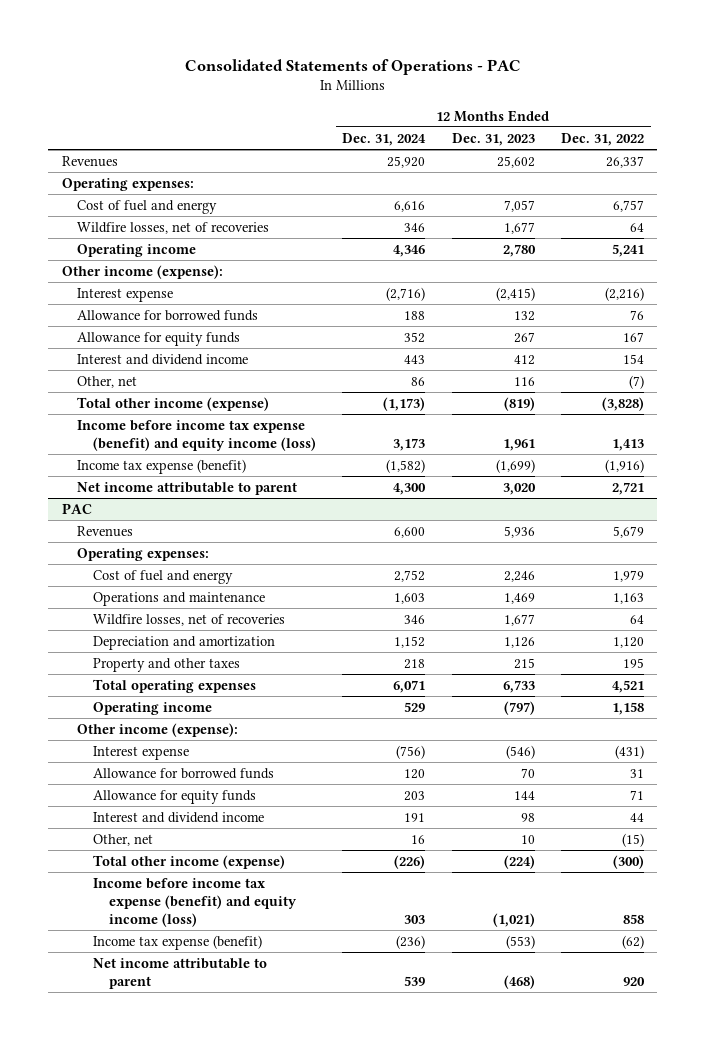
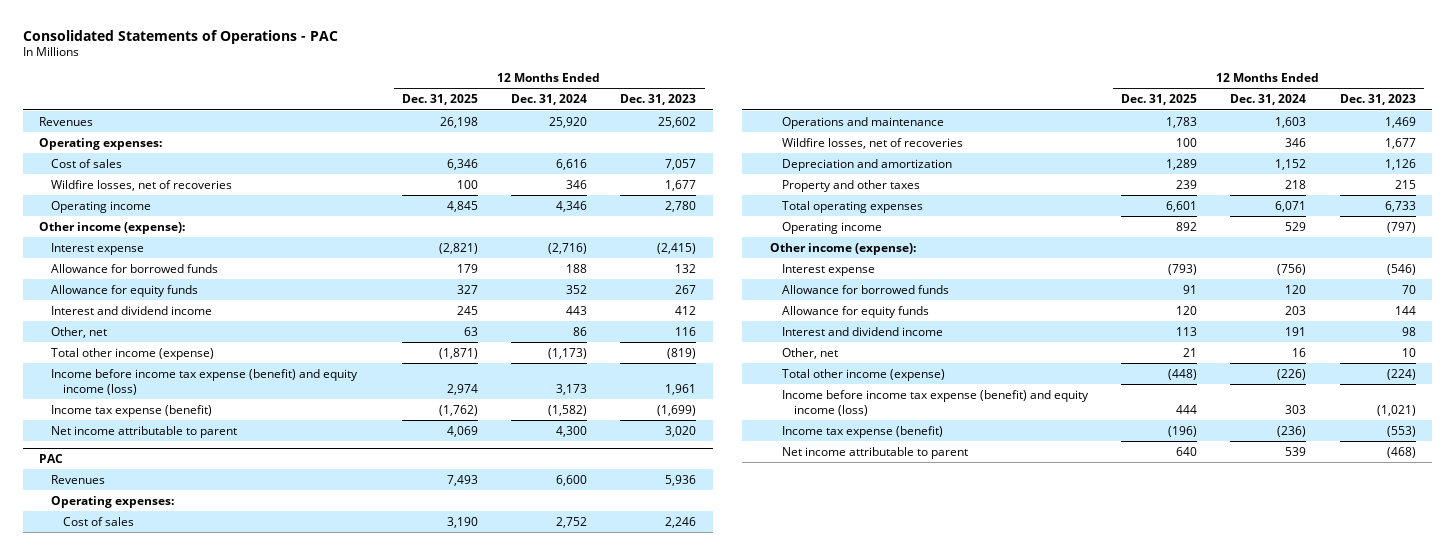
- | 12 Months Ended Dec. 31, 2024 | 12 Months Ended Dec. 31, 2023 | 12 Months Ended Dec. 31, 2022
+ | 12 Months Ended Dec. 31, 2025 | 12 Months Ended Dec. 31, 2024 | 12 Months Ended Dec. 31, 2023
- Cost of fuel and energy | 6,616 | 7,057 | 6,757
+ Cost of sales | 6,346 | 6,616 | 7,057
@ PAC
- Cost of fuel and energy | 2,752 | 2,246 | 1,979
+ Cost of sales | 3,190 | 2,752 | 2,246

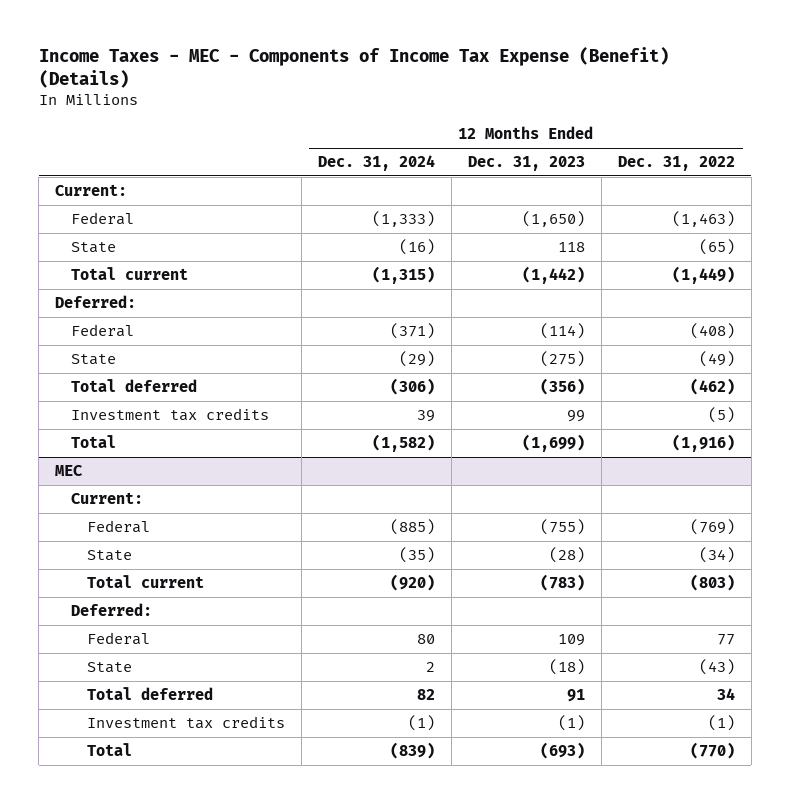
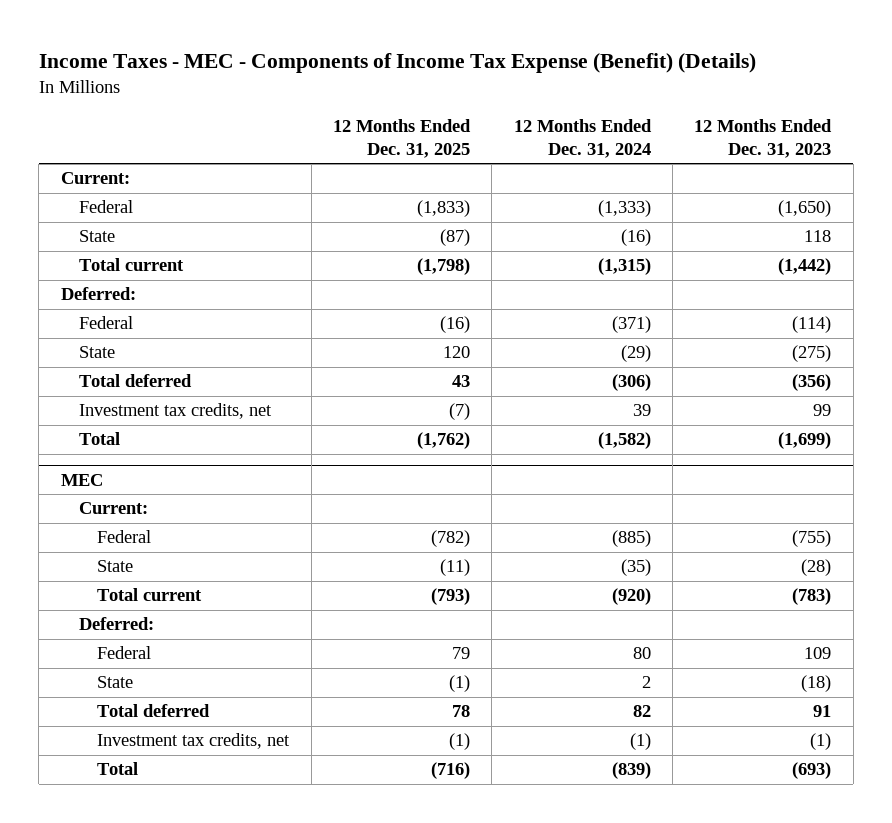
- | 12 Months Ended Dec. 31, 2024 | 12 Months Ended Dec. 31, 2023 | 12 Months Ended Dec. 31, 2022
+ | 12 Months Ended Dec. 31, 2025 | 12 Months Ended Dec. 31, 2024 | 12 Months Ended Dec. 31, 2023
- Investment tax credits | 39 | 99 | (5)
+ Investment tax credits, net | (7) | 39 | 99
@ MEC
- Investment tax credits | (1) | (1) | (1)
+ Investment tax credits, net | (1) | (1) | (1)

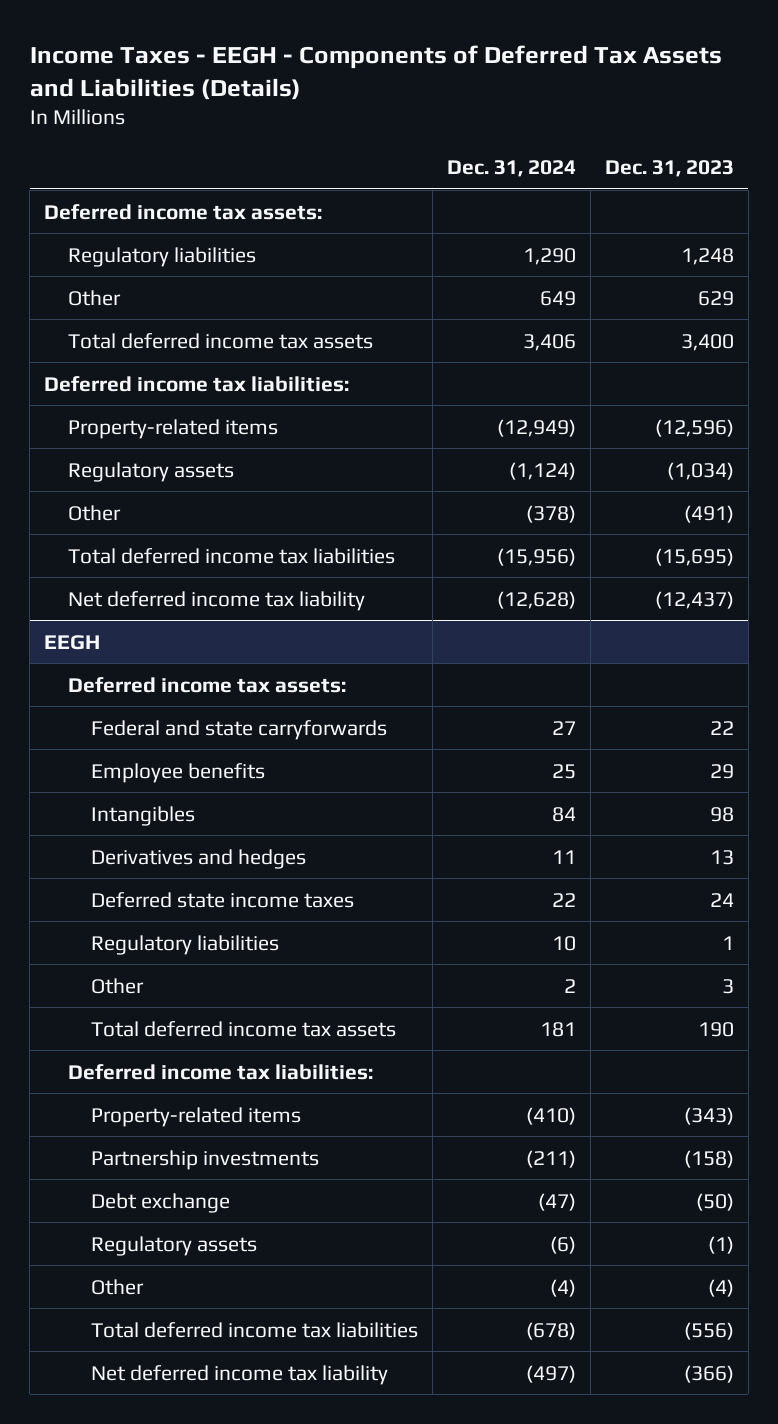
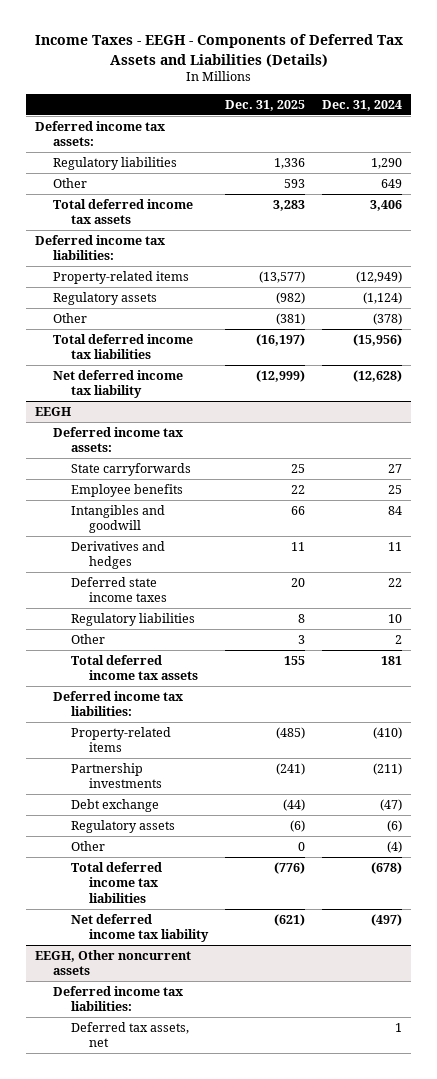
- | Dec. 31, 2024 | Dec. 31, 2023
+ | Dec. 31, 2025 | Dec. 31, 2024
@ EEGH
- Federal and state carryforwards | 27 | 22
+ State carryforwards | 25 | 27
- Intangibles | 84 | 98
+ Intangibles and goodwill | 66 | 84
+ EEGH, Other noncurrent assets
+ Deferred income tax liabilities:
+ Deferred tax assets, net | | 1

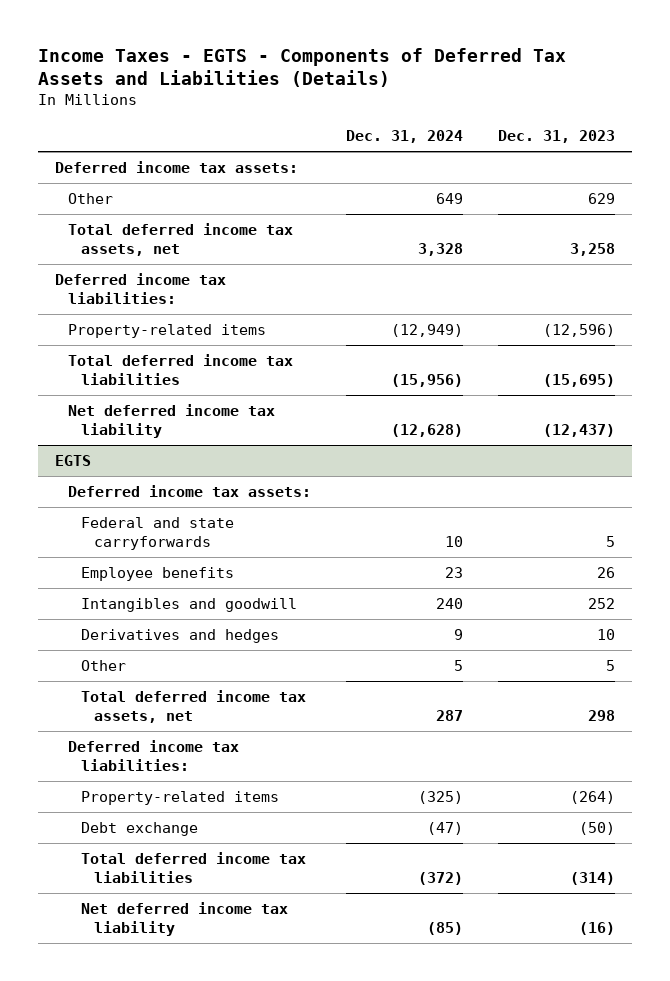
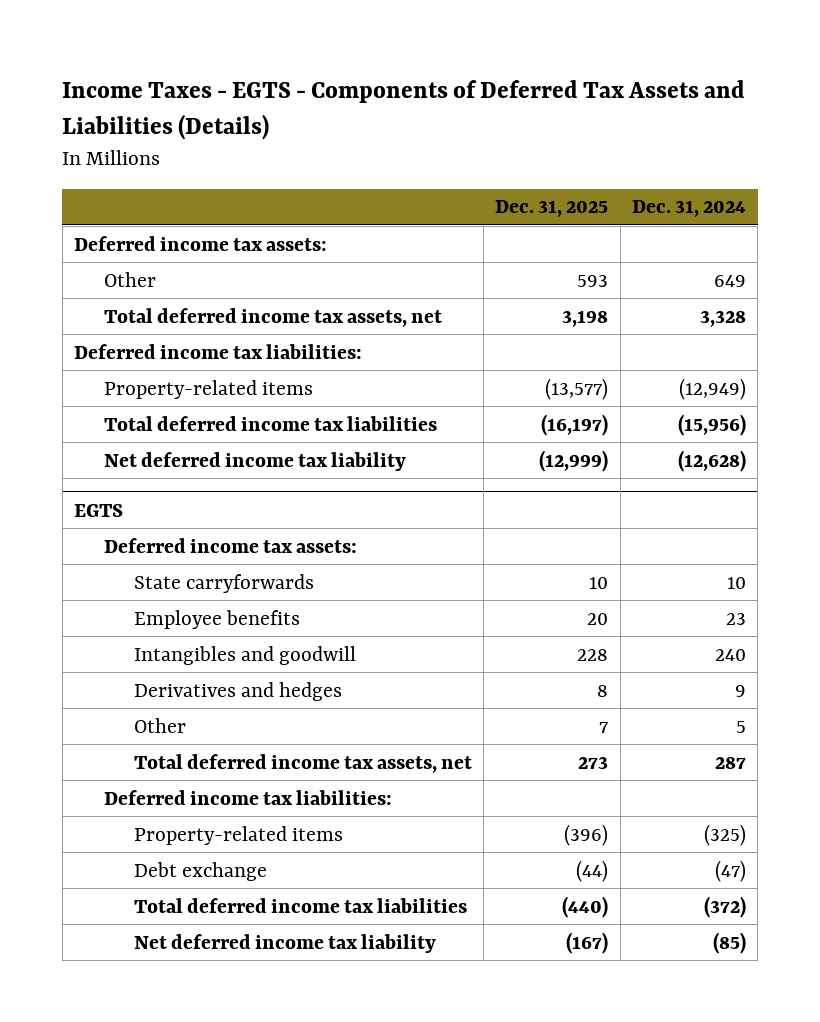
- | Dec. 31, 2024 | Dec. 31, 2023
+ | Dec. 31, 2025 | Dec. 31, 2024
@ EGTS
- Federal and state carryforwards | 10 | 5
+ State carryforwards | 10 | 10

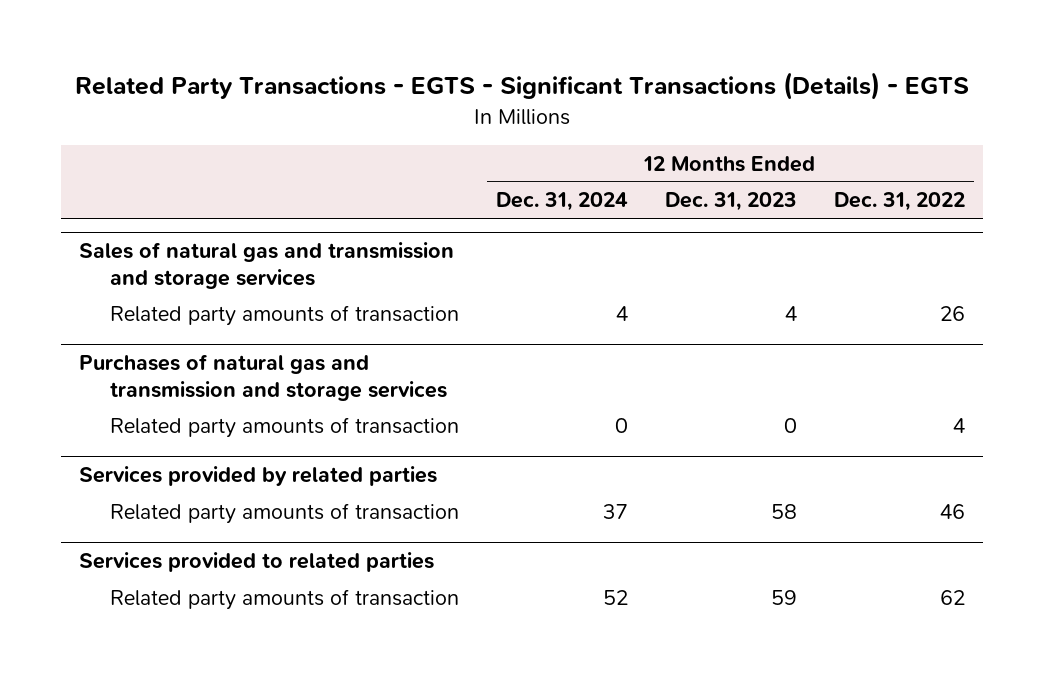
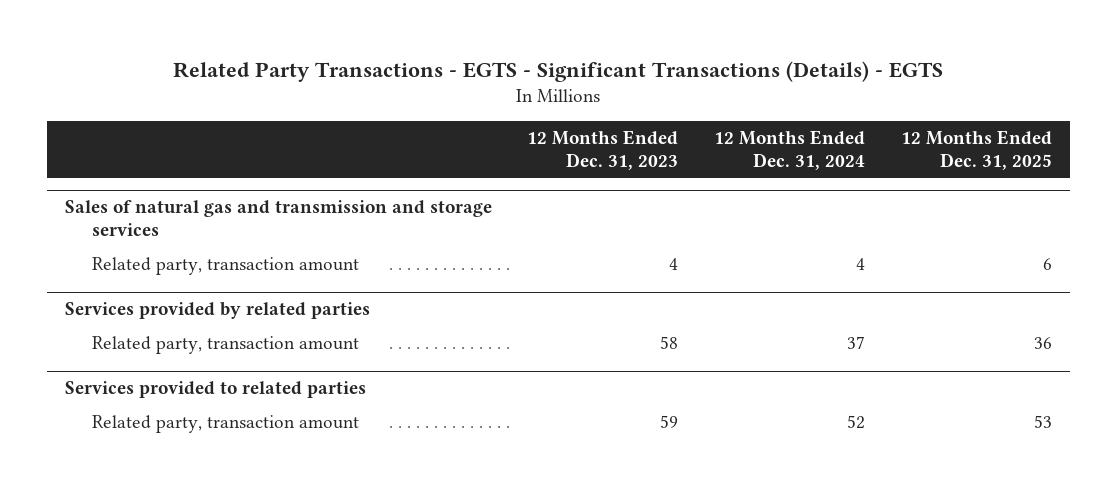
- | 12 Months Ended Dec. 31, 2024 | 12 Months Ended Dec. 31, 2023 | 12 Months Ended Dec. 31, 2022
+ | 12 Months Ended Dec. 31, 2023 | 12 Months Ended Dec. 31, 2024 | 12 Months Ended Dec. 31, 2025
@ Sales of natural gas and transmission and storage services
- Related party amounts of transaction | 4 | 4 | 26
- Purchases of natural gas and transmission and storage services
- Related party amounts of transaction | 0 | 0 | 4
@ Sales of natural gas and transmission and storage services
+ Related party, transaction amount | 4 | 4 | 6
@ Services provided by related parties
- Related party amounts of transaction | 37 | 58 | 46
+ Related party, transaction amount | 58 | 37 | 36
@ Services provided to related parties
- Related party amounts of transaction | 52 | 59 | 62
+ Related party, transaction amount | 59 | 52 | 53

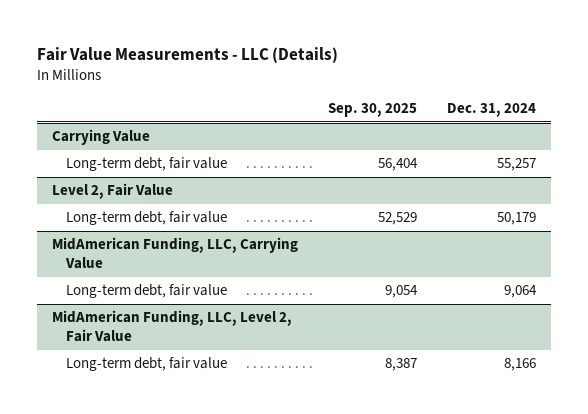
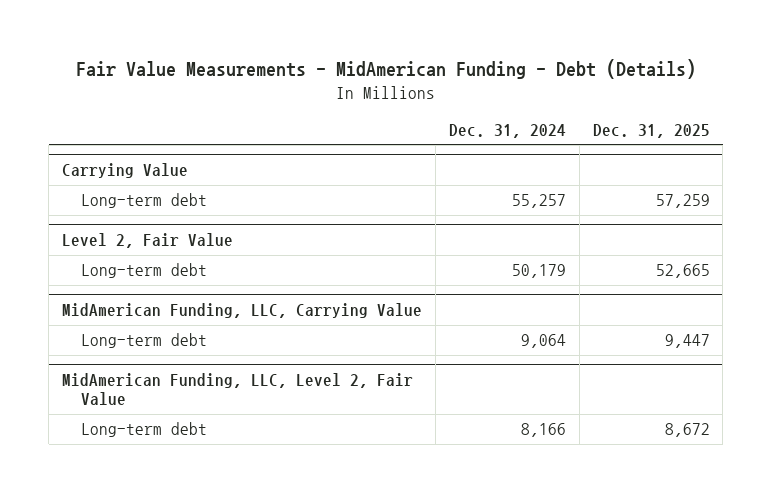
- Fair Value Measurements - LLC (Details)
+ Fair Value Measurements - MidAmerican Funding - Debt (Details)
- | Sep. 30, 2025 | Dec. 31, 2024
+ | Dec. 31, 2024 | Dec. 31, 2025
@ Carrying Value
- Long-term debt, fair value | 56,404 | 55,257
+ Long-term debt | 55,257 | 57,259
@ Level 2, Fair Value
- Long-term debt, fair value | 52,529 | 50,179
+ Long-term debt | 50,179 | 52,665
@ MidAmerican Funding, LLC, Carrying Value
- Long-term debt, fair value | 9,054 | 9,064
+ Long-term debt | 9,064 | 9,447
@ MidAmerican Funding, LLC, Level 2, Fair Value
- Long-term debt, fair value | 8,387 | 8,166
+ Long-term debt | 8,166 | 8,672

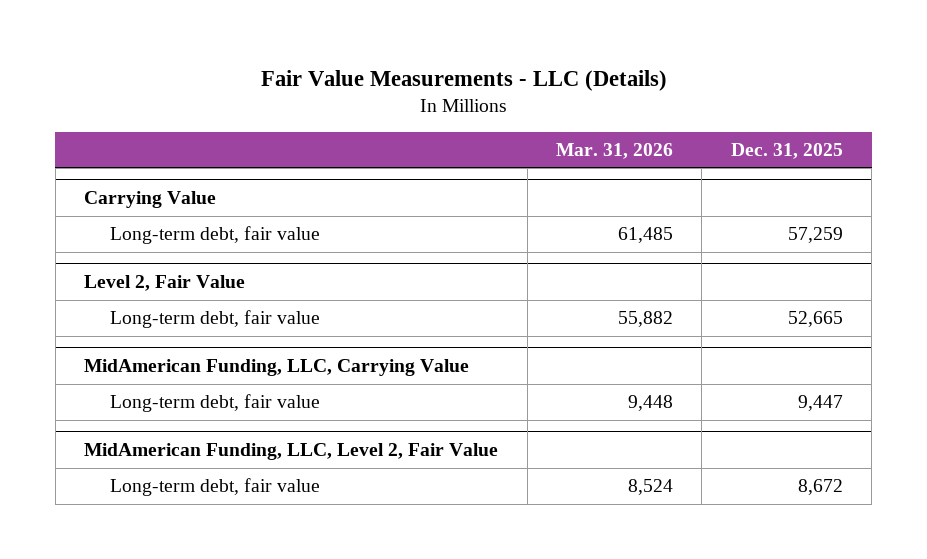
- Fair Value Measurements - MidAmerican Funding - Debt (Details)
+ Fair Value Measurements - LLC (Details)
- | Dec. 31, 2024 | Dec. 31, 2025
+ | Mar. 31, 2026 | Dec. 31, 2025
@ Carrying Value
- Long-term debt | 55,257 | 57,259
+ Long-term debt, fair value | 61,485 | 57,259
@ Level 2, Fair Value
- Long-term debt | 50,179 | 52,665
+ Long-term debt, fair value | 55,882 | 52,665
@ MidAmerican Funding, LLC, Carrying Value
- Long-term debt | 9,064 | 9,447
+ Long-term debt, fair value | 9,448 | 9,447
@ MidAmerican Funding, LLC, Level 2, Fair Value
- Long-term debt | 8,166 | 8,672
+ Long-term debt, fair value | 8,524 | 8,672

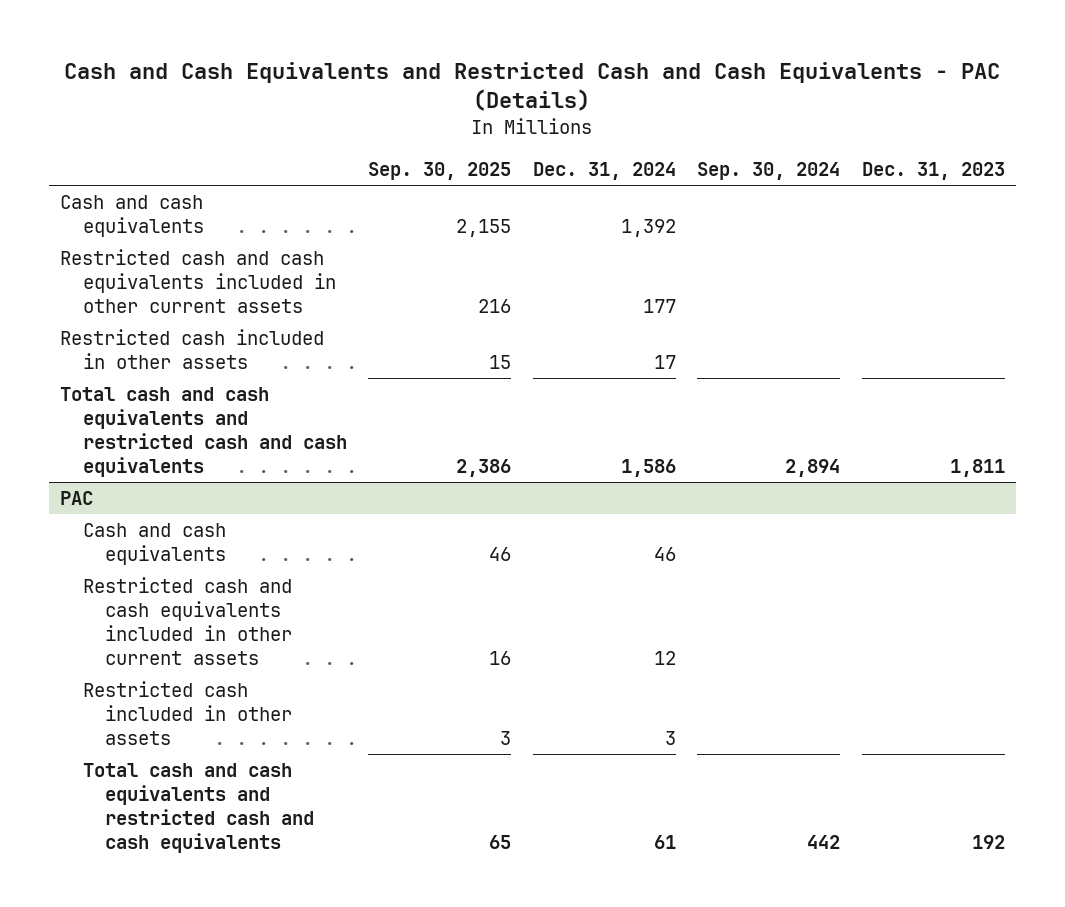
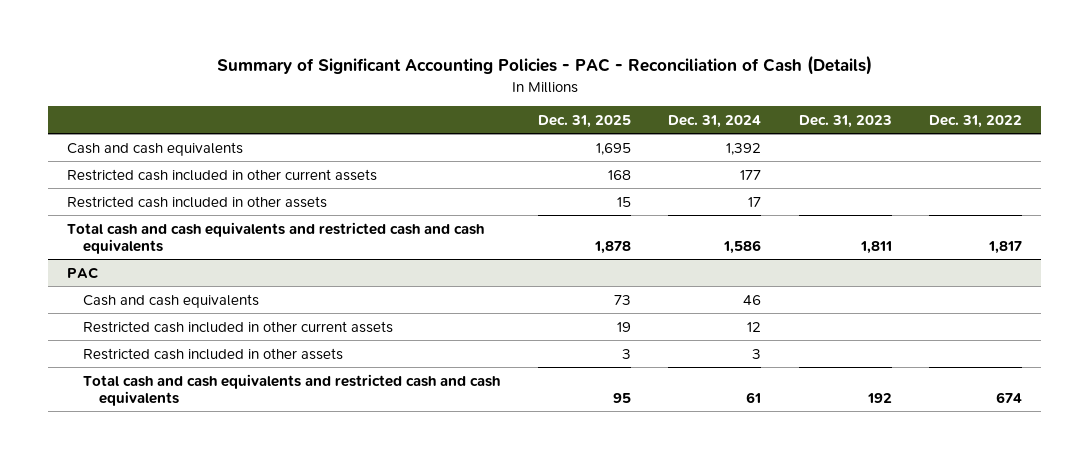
- Cash and Cash Equivalents and Restricted Cash and Cash Equivalents - PAC (Details)
+ Summary of Significant Accounting Policies - PAC - Reconciliation of Cash (Details)
- | Sep. 30, 2025 | Dec. 31, 2024 | Sep. 30, 2024 | Dec. 31, 2023
+ | Dec. 31, 2025 | Dec. 31, 2024 | Dec. 31, 2023 | Dec. 31, 2022
- Restricted cash and cash equivalents included in other current assets | 216 | 177 | |
+ Restricted cash included in other current assets | 168 | 177 | |
@ PAC
- Restricted cash and cash equivalents included in other current assets | 16 | 12 | |
+ Restricted cash included in other current assets | 19 | 12 | |

